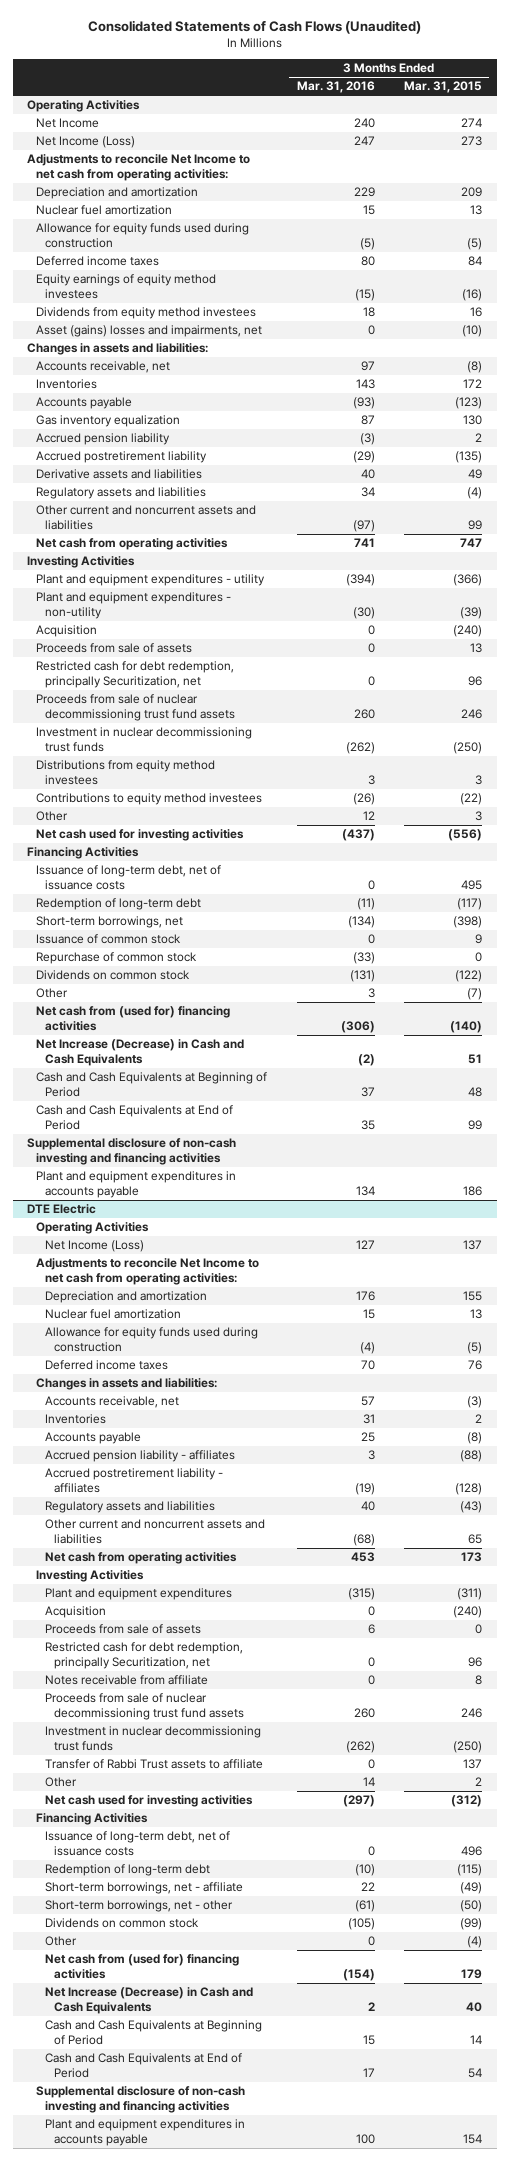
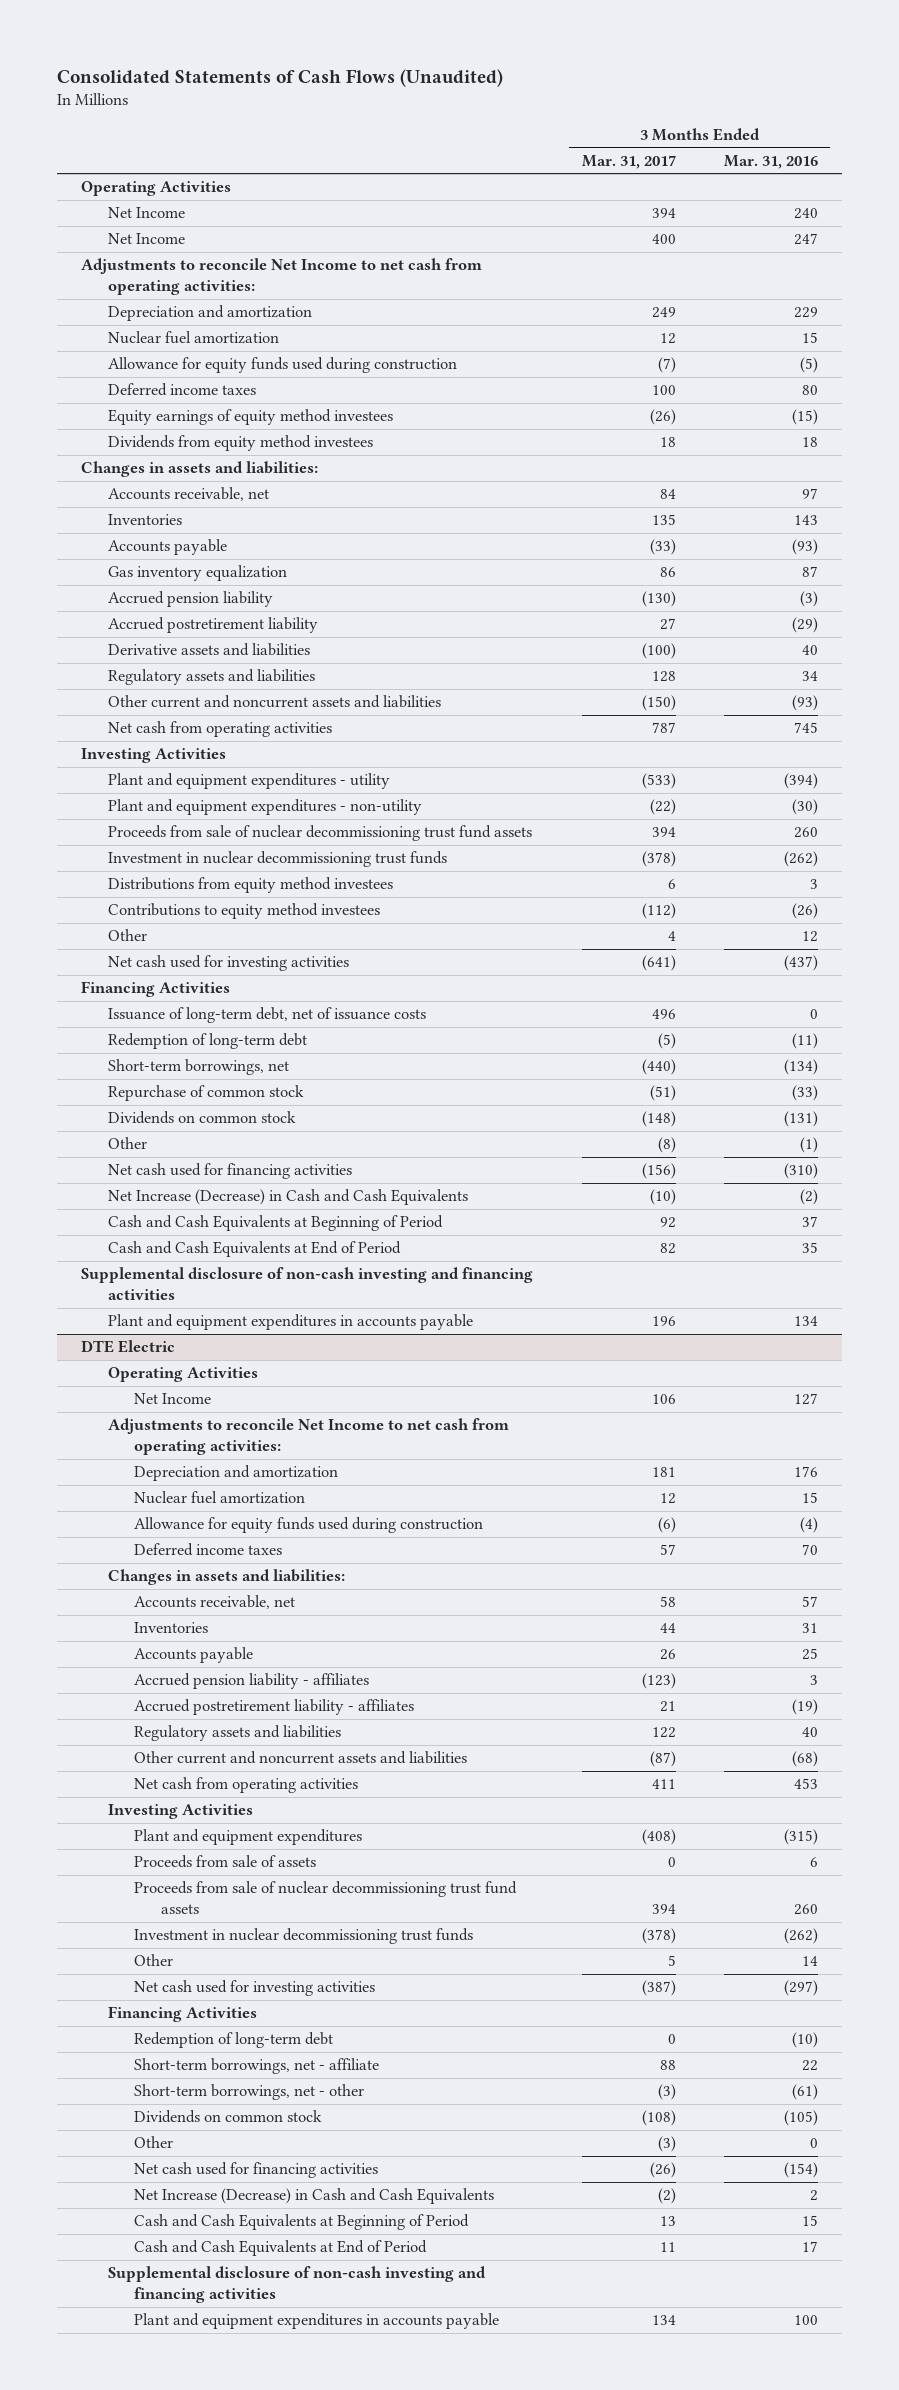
- | 3 Months Ended Mar. 31, 2016 | 3 Months Ended Mar. 31, 2015
+ | 3 Months Ended Mar. 31, 2017 | 3 Months Ended Mar. 31, 2016
- Net Income (Loss) | 247 | 273
+ Net Income | 400 | 247
- Asset (gains) losses and impairments, net | 0 | (10)
- Other current and noncurrent assets and liabilities | (97) | 99
- Net cash from operating activities | 741 | 747
+ Other current and noncurrent assets and liabilities | (150) | (93)
+ Net cash from operating activities | 787 | 745
- Acquisition | 0 | (240)
- Proceeds from sale of assets | 0 | 13
- Restricted cash for debt redemption, principally Securitization, net | 0 | 96
- Issuance of common stock | 0 | 9
- Other | 3 | (7)
- Net cash from (used for) financing activities | (306) | (140)
+ Other | (8) | (1)
+ Net cash used for financing activities | (156) | (310)
@ DTE Electric
- Net Income (Loss) | 127 | 137
+ Net Income | 106 | 127
- Acquisition | 0 | (240)
- Restricted cash for debt redemption, principally Securitization, net | 0 | 96
- Notes receivable from affiliate | 0 | 8
- Transfer of Rabbi Trust assets to affiliate | 0 | 137
- Issuance of long-term debt, net of issuance costs | 0 | 496
- Net cash from (used for) financing activities | (154) | 179
+ Net cash used for financing activities | (26) | (154)

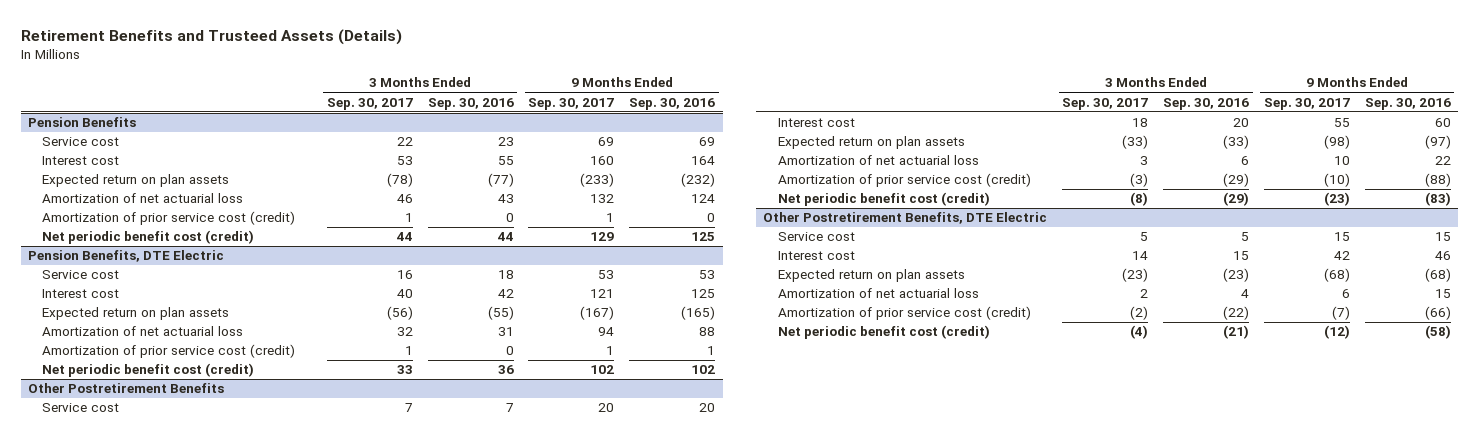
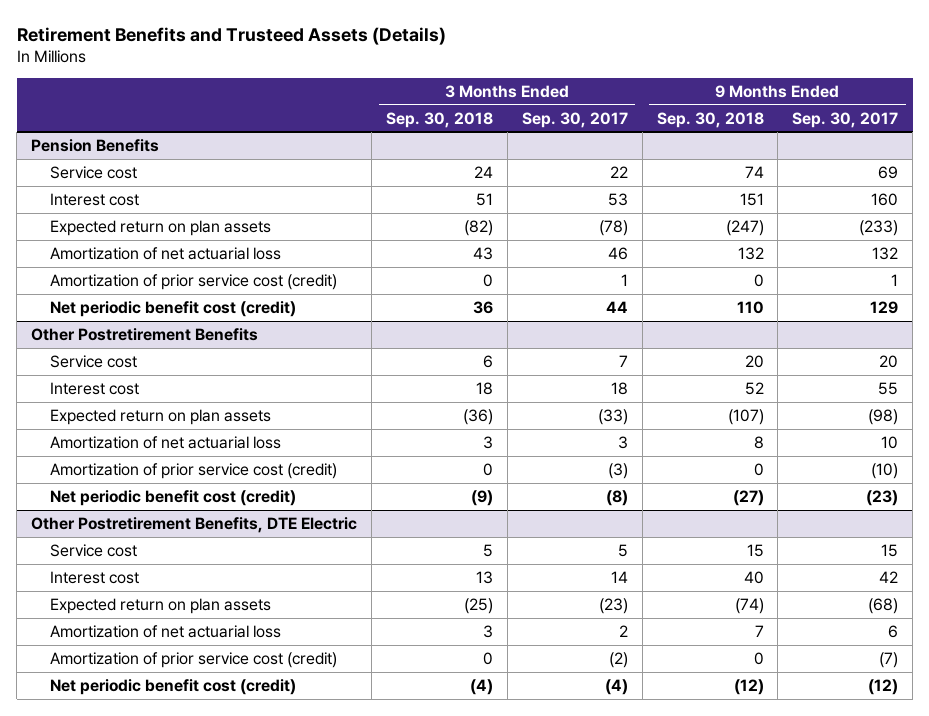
- | 3 Months Ended Sep. 30, 2017 | 3 Months Ended Sep. 30, 2016 | 9 Months Ended Sep. 30, 2017 | 9 Months Ended Sep. 30, 2016
+ | 3 Months Ended Sep. 30, 2018 | 3 Months Ended Sep. 30, 2017 | 9 Months Ended Sep. 30, 2018 | 9 Months Ended Sep. 30, 2017
- Pension Benefits, DTE Electric
- Service cost | 16 | 18 | 53 | 53
- Interest cost | 40 | 42 | 121 | 125
- Expected return on plan assets | (56) | (55) | (167) | (165)
- Amortization of net actuarial loss | 32 | 31 | 94 | 88
- Amortization of prior service cost (credit) | 1 | 0 | 1 | 1
- Net periodic benefit cost (credit) | 33 | 36 | 102 | 102

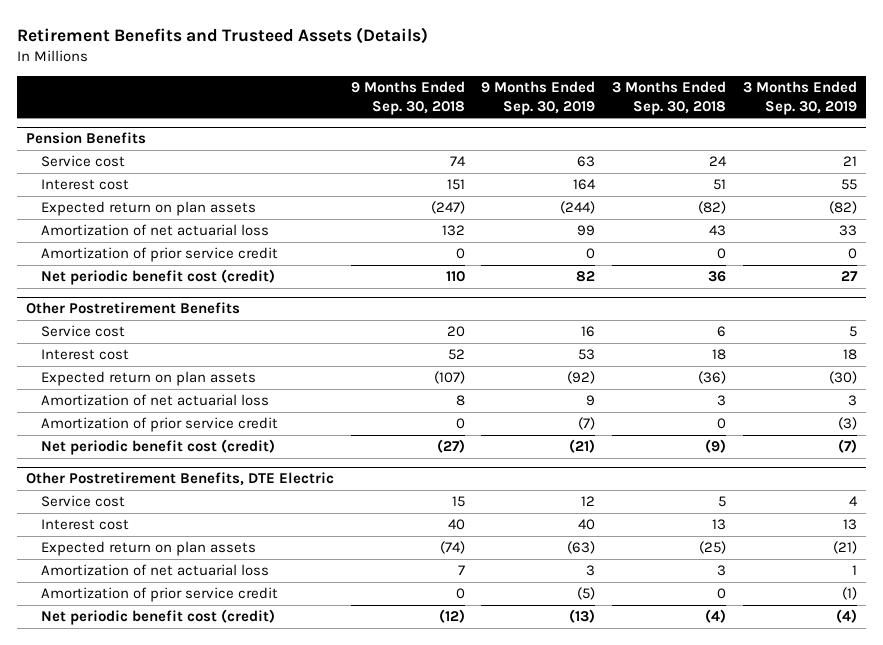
- | 3 Months Ended Sep. 30, 2018 | 3 Months Ended Sep. 30, 2017 | 9 Months Ended Sep. 30, 2018 | 9 Months Ended Sep. 30, 2017
+ | 9 Months Ended Sep. 30, 2018 | 9 Months Ended Sep. 30, 2019 | 3 Months Ended Sep. 30, 2018 | 3 Months Ended Sep. 30, 2019
@ Pension Benefits
- Amortization of prior service cost (credit) | 0 | 1 | 0 | 1
+ Amortization of prior service credit | 0 | 0 | 0 | 0
@ Other Postretirement Benefits
- Amortization of prior service cost (credit) | 0 | (3) | 0 | (10)
+ Amortization of prior service credit | 0 | (7) | 0 | (3)
@ Other Postretirement Benefits, DTE Electric
- Amortization of prior service cost (credit) | 0 | (2) | 0 | (7)
+ Amortization of prior service credit | 0 | (5) | 0 | (1)

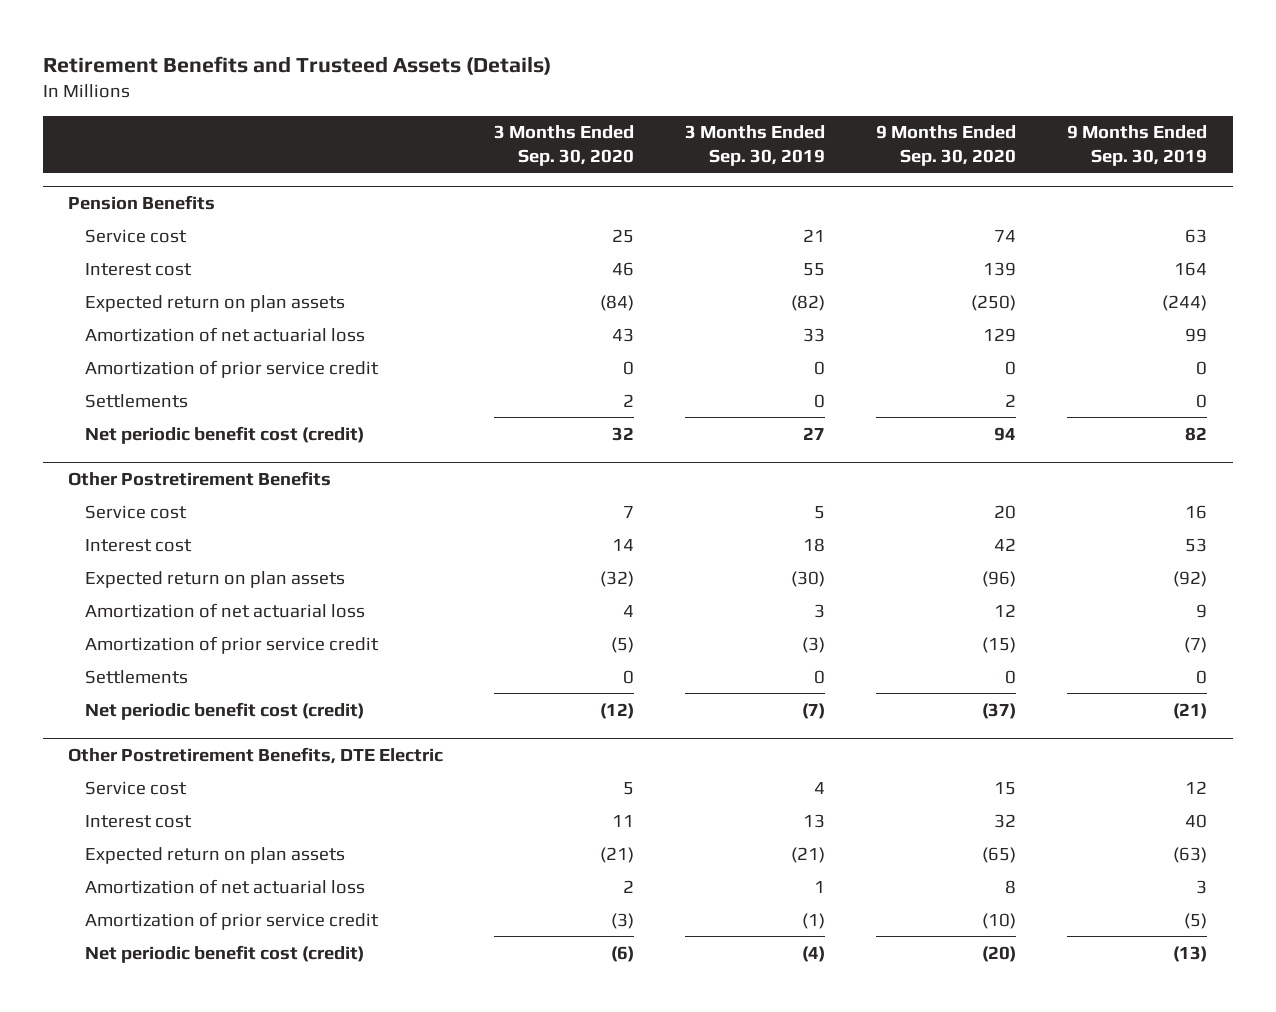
- | 9 Months Ended Sep. 30, 2018 | 9 Months Ended Sep. 30, 2019 | 3 Months Ended Sep. 30, 2018 | 3 Months Ended Sep. 30, 2019
+ | 3 Months Ended Sep. 30, 2020 | 3 Months Ended Sep. 30, 2019 | 9 Months Ended Sep. 30, 2020 | 9 Months Ended Sep. 30, 2019
@ Pension Benefits
+ Settlements | 2 | 0 | 2 | 0
@ Other Postretirement Benefits
+ Settlements | 0 | 0 | 0 | 0

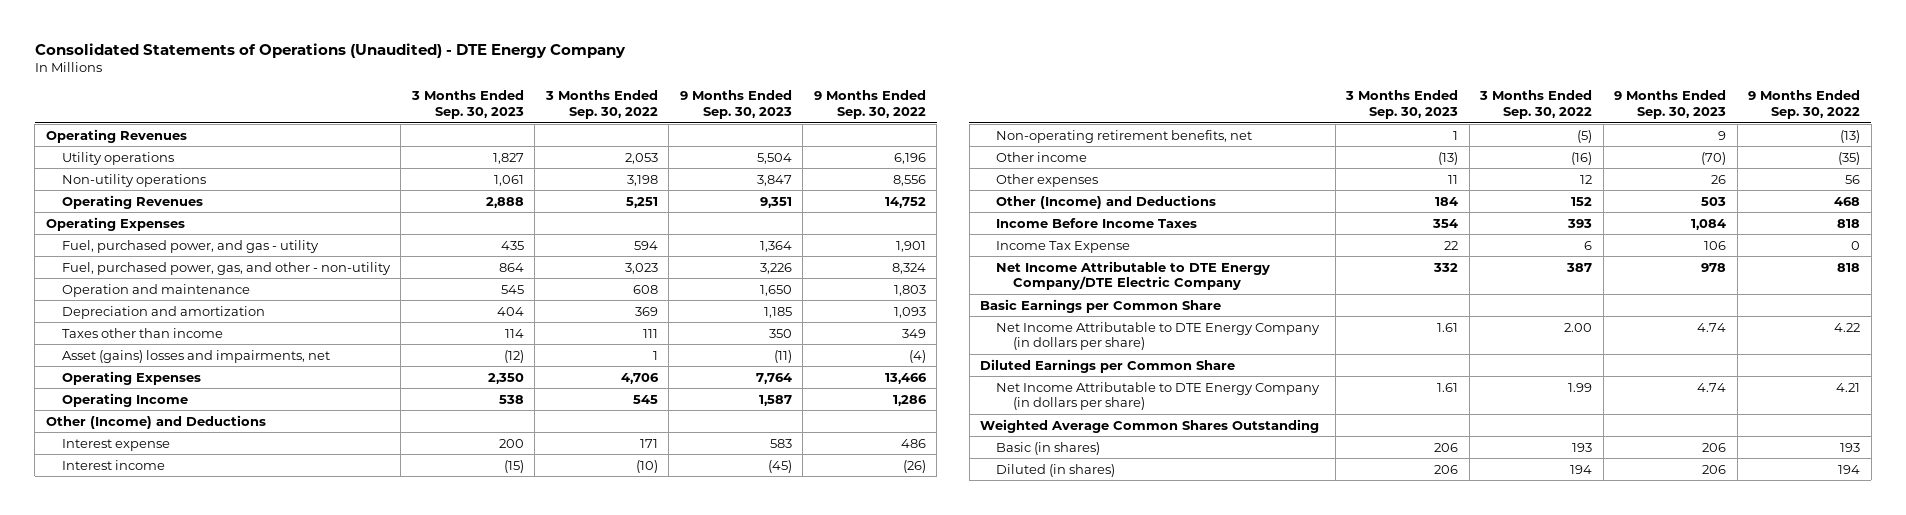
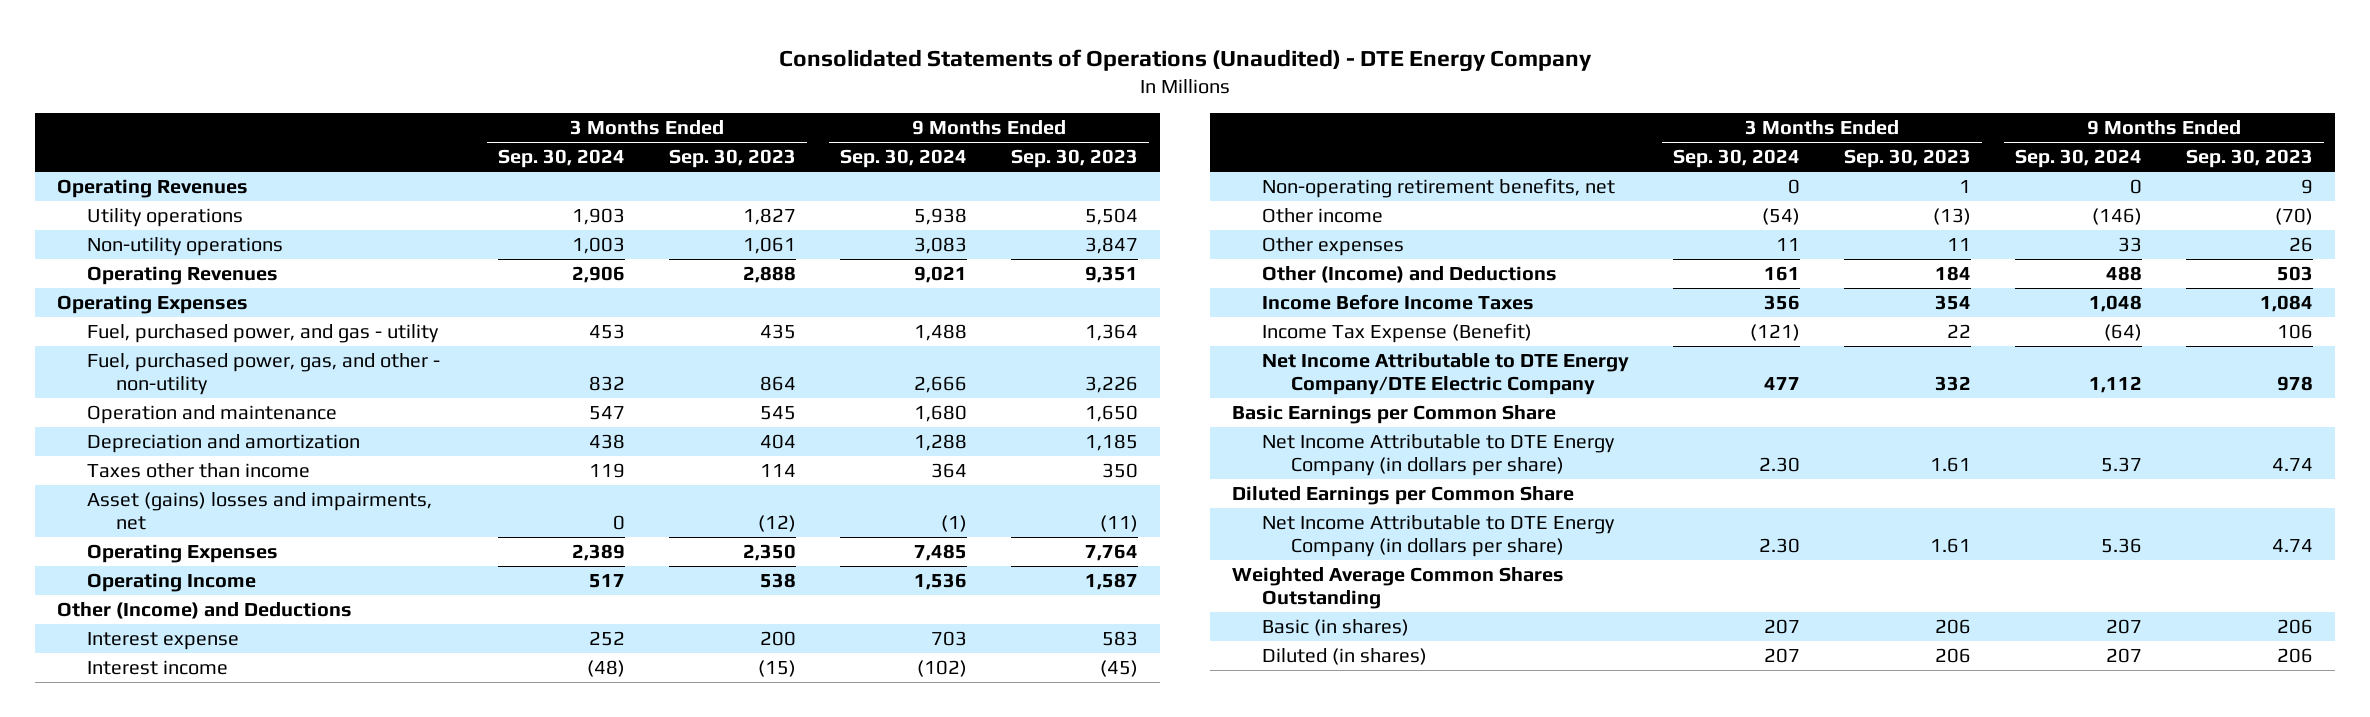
- | 3 Months Ended Sep. 30, 2023 | 3 Months Ended Sep. 30, 2022 | 9 Months Ended Sep. 30, 2023 | 9 Months Ended Sep. 30, 2022
+ | 3 Months Ended Sep. 30, 2024 | 3 Months Ended Sep. 30, 2023 | 9 Months Ended Sep. 30, 2024 | 9 Months Ended Sep. 30, 2023
- Income Tax Expense | 22 | 6 | 106 | 0
+ Income Tax Expense (Benefit) | (121) | 22 | (64) | 106

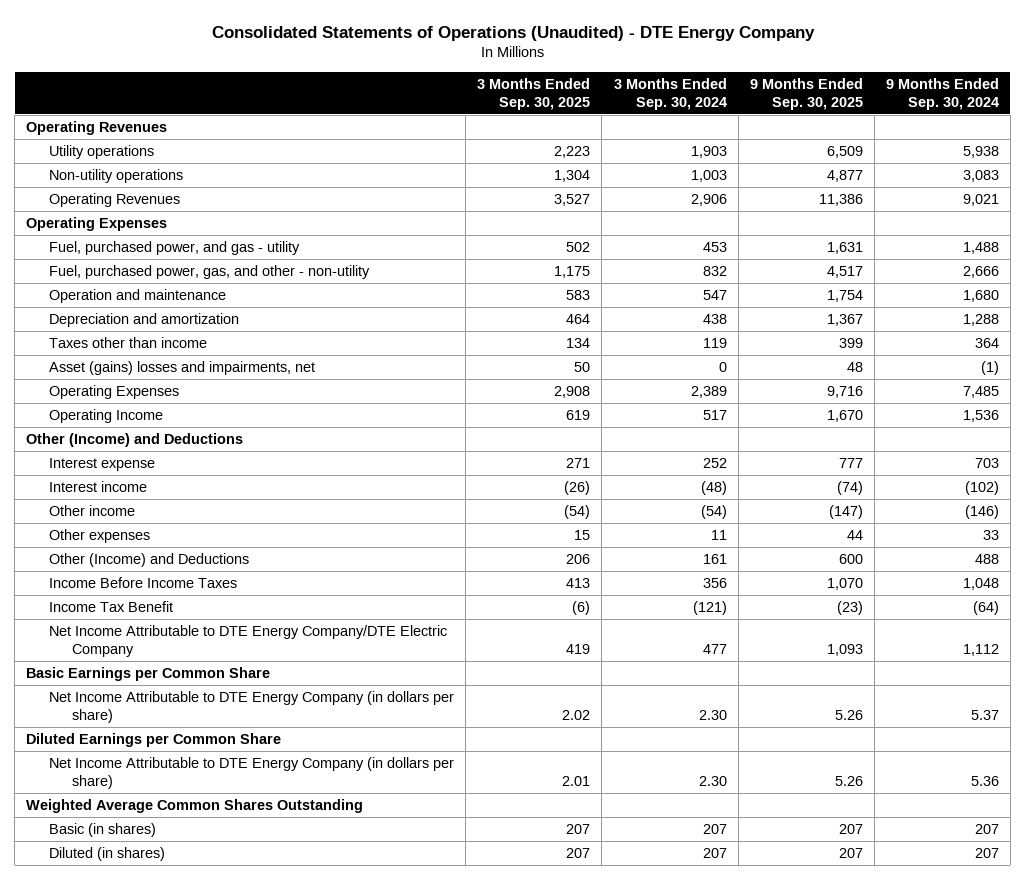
- | 3 Months Ended Sep. 30, 2024 | 3 Months Ended Sep. 30, 2023 | 9 Months Ended Sep. 30, 2024 | 9 Months Ended Sep. 30, 2023
+ | 3 Months Ended Sep. 30, 2025 | 3 Months Ended Sep. 30, 2024 | 9 Months Ended Sep. 30, 2025 | 9 Months Ended Sep. 30, 2024
- Non-operating retirement benefits, net | 0 | 1 | 0 | 9
- Income Tax Expense (Benefit) | (121) | 22 | (64) | 106
+ Income Tax Benefit | (6) | (121) | (23) | (64)

